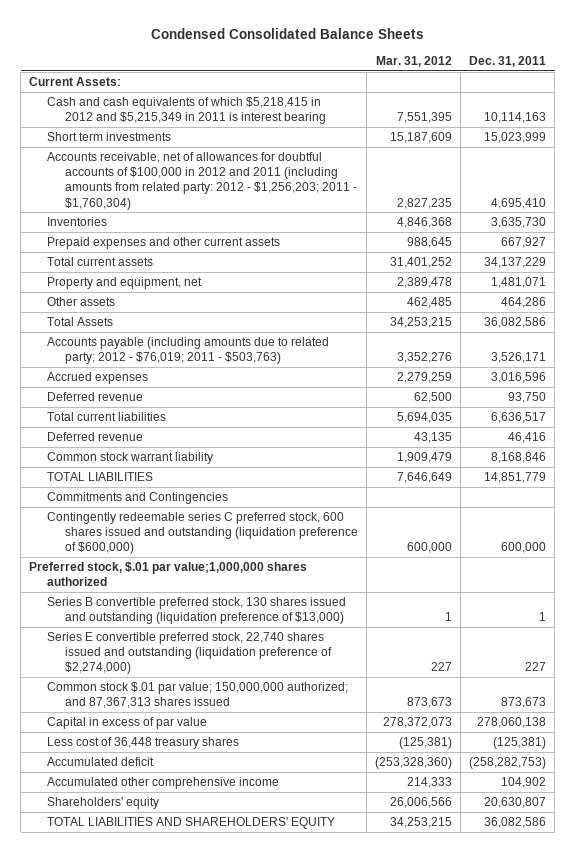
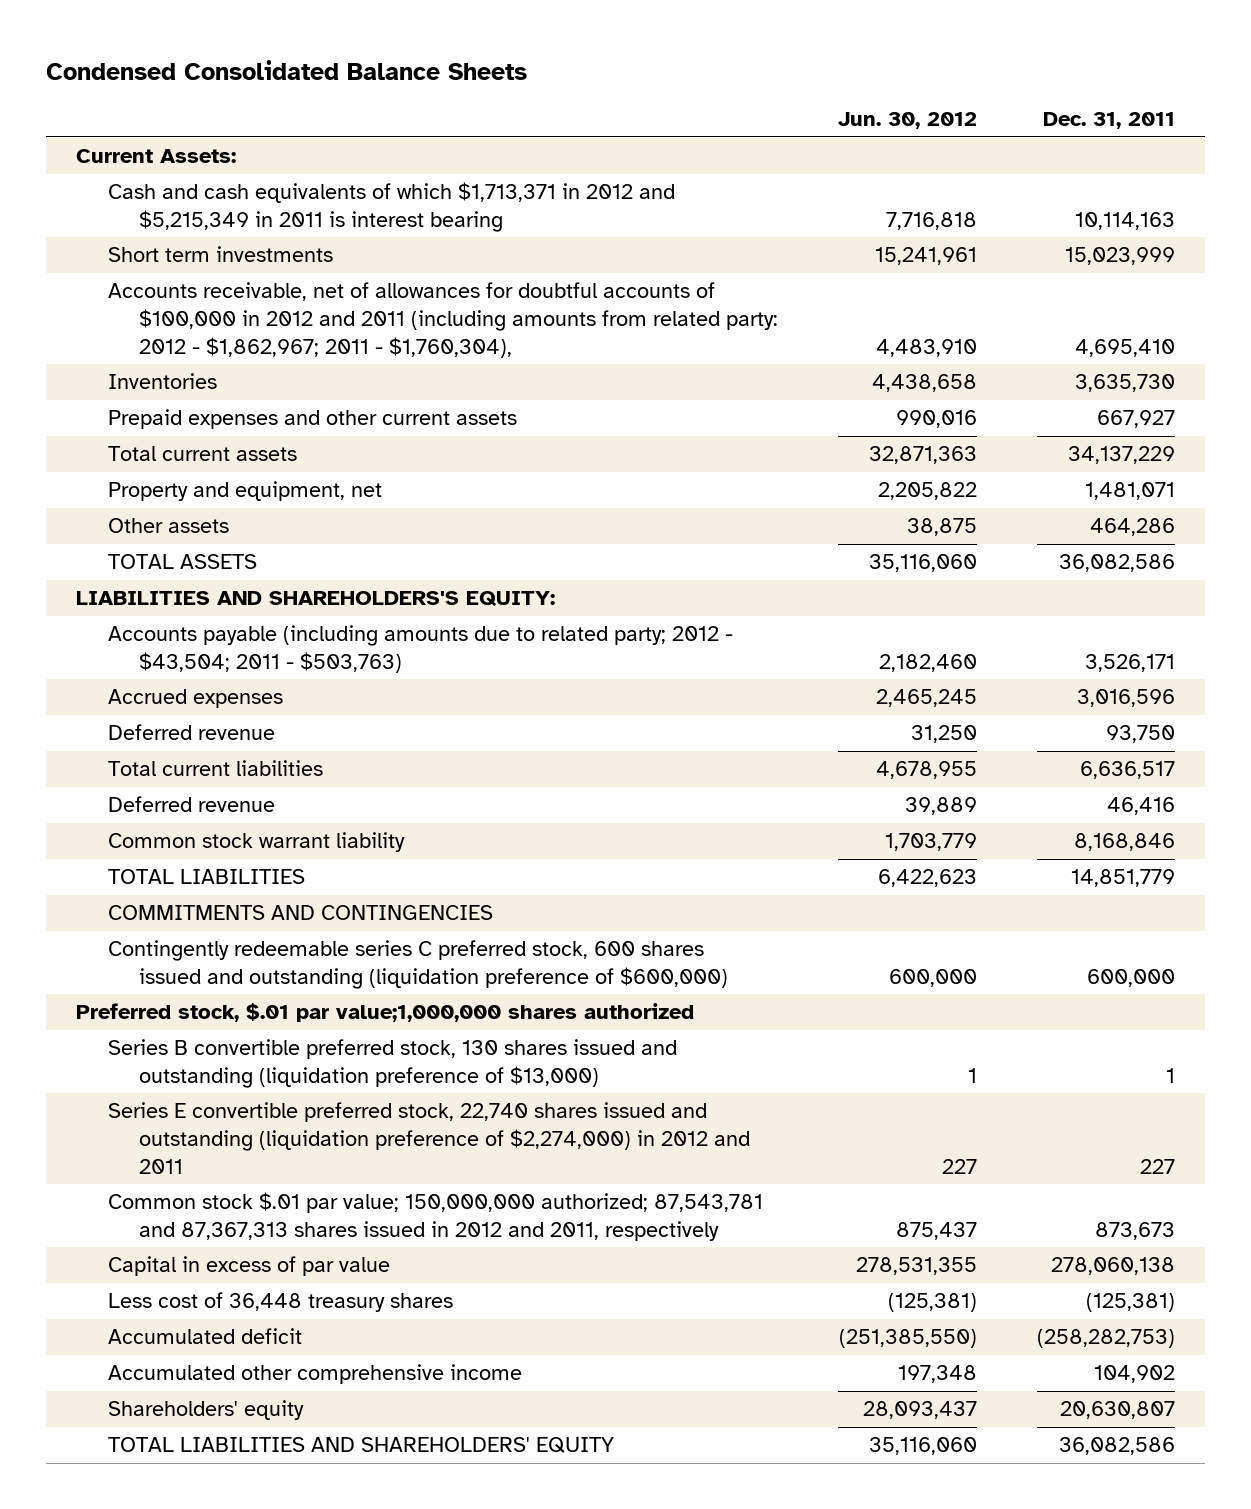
- | Mar. 31, 2012 | Dec. 31, 2011
+ | Jun. 30, 2012 | Dec. 31, 2011
- Cash and cash equivalents of which $5,218,415 in 2012 and $5,215,349 in 2011 is interest bearing | 7,551,395 | 10,114,163
+ Cash and cash equivalents of which $1,713,371 in 2012 and $5,215,349 in 2011 is interest bearing | 7,716,818 | 10,114,163
- Accounts receivable, net of allowances for doubtful accounts of $100,000 in 2012 and 2011 (including amounts from related party: 2012 - $1,256,203; 2011 - $1,760,304) | 2,827,235 | 4,695,410
+ Accounts receivable, net of allowances for doubtful accounts of $100,000 in 2012 and 2011 (including amounts from related party: 2012 - $1,862,967; 2011 - $1,760,304), | 4,483,910 | 4,695,410
- Total Assets | 34,253,215 | 36,082,586
- Accounts payable (including amounts due to related party; 2012 - $76,019; 2011 - $503,763) | 3,352,276 | 3,526,171
+ TOTAL ASSETS | 35,116,060 | 36,082,586
+ LIABILITIES AND SHAREHOLDERS'S EQUITY:
+ Accounts payable (including amounts due to related party; 2012 - $43,504; 2011 - $503,763) | 2,182,460 | 3,526,171
- Commitments and Contingencies
+ COMMITMENTS AND CONTINGENCIES
- Series E convertible preferred stock, 22,740 shares issued and outstanding (liquidation preference of $2,274,000) | 227 | 227
- Common stock $.01 par value; 150,000,000 authorized; and 87,367,313 shares issued | 873,673 | 873,673
+ Series E convertible preferred stock, 22,740 shares issued and outstanding (liquidation preference of $2,274,000) in 2012 and 2011 | 227 | 227
+ Common stock $.01 par value; 150,000,000 authorized; 87,543,781 and 87,367,313 shares issued in 2012 and 2011, respectively | 875,437 | 873,673

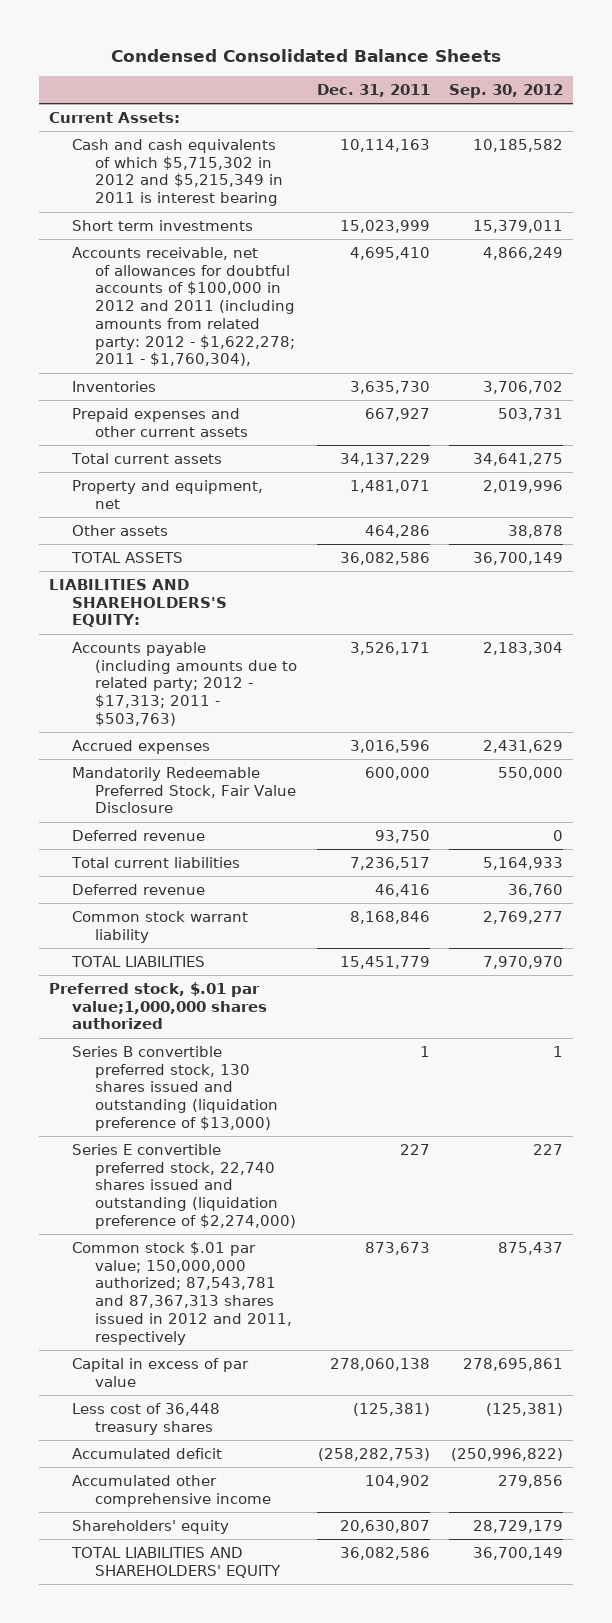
- | Jun. 30, 2012 | Dec. 31, 2011
+ | Dec. 31, 2011 | Sep. 30, 2012
- Cash and cash equivalents of which $1,713,371 in 2012 and $5,215,349 in 2011 is interest bearing | 7,716,818 | 10,114,163
+ Cash and cash equivalents of which $5,715,302 in 2012 and $5,215,349 in 2011 is interest bearing | 10,114,163 | 10,185,582
- Accounts receivable, net of allowances for doubtful accounts of $100,000 in 2012 and 2011 (including amounts from related party: 2012 - $1,862,967; 2011 - $1,760,304), | 4,483,910 | 4,695,410
+ Accounts receivable, net of allowances for doubtful accounts of $100,000 in 2012 and 2011 (including amounts from related party: 2012 - $1,622,278; 2011 - $1,760,304), | 4,695,410 | 4,866,249
- Accounts payable (including amounts due to related party; 2012 - $43,504; 2011 - $503,763) | 2,182,460 | 3,526,171
+ Accounts payable (including amounts due to related party; 2012 - $17,313; 2011 - $503,763) | 3,526,171 | 2,183,304
+ Mandatorily Redeemable Preferred Stock, Fair Value Disclosure | 600,000 | 550,000
- Total current liabilities | 4,678,955 | 6,636,517
+ Total current liabilities | 7,236,517 | 5,164,933
- TOTAL LIABILITIES | 6,422,623 | 14,851,779
- COMMITMENTS AND CONTINGENCIES
- Contingently redeemable series C preferred stock, 600 shares issued and outstanding (liquidation preference of $600,000) | 600,000 | 600,000
+ TOTAL LIABILITIES | 15,451,779 | 7,970,970
- Series E convertible preferred stock, 22,740 shares issued and outstanding (liquidation preference of $2,274,000) in 2012 and 2011 | 227 | 227
+ Series E convertible preferred stock, 22,740 shares issued and outstanding (liquidation preference of $2,274,000) | 227 | 227

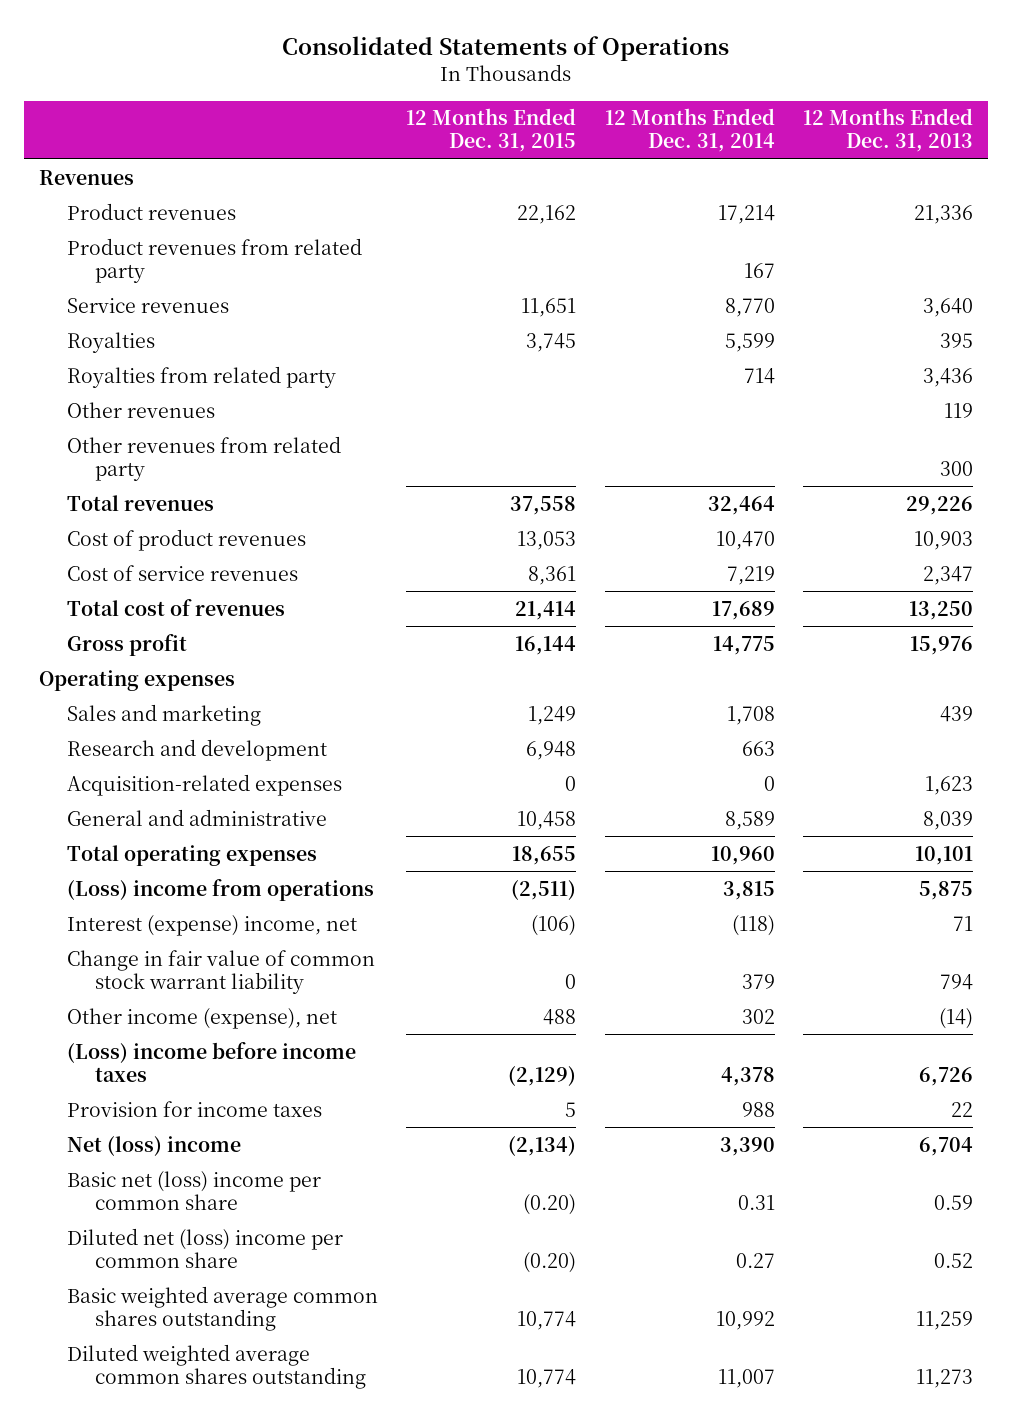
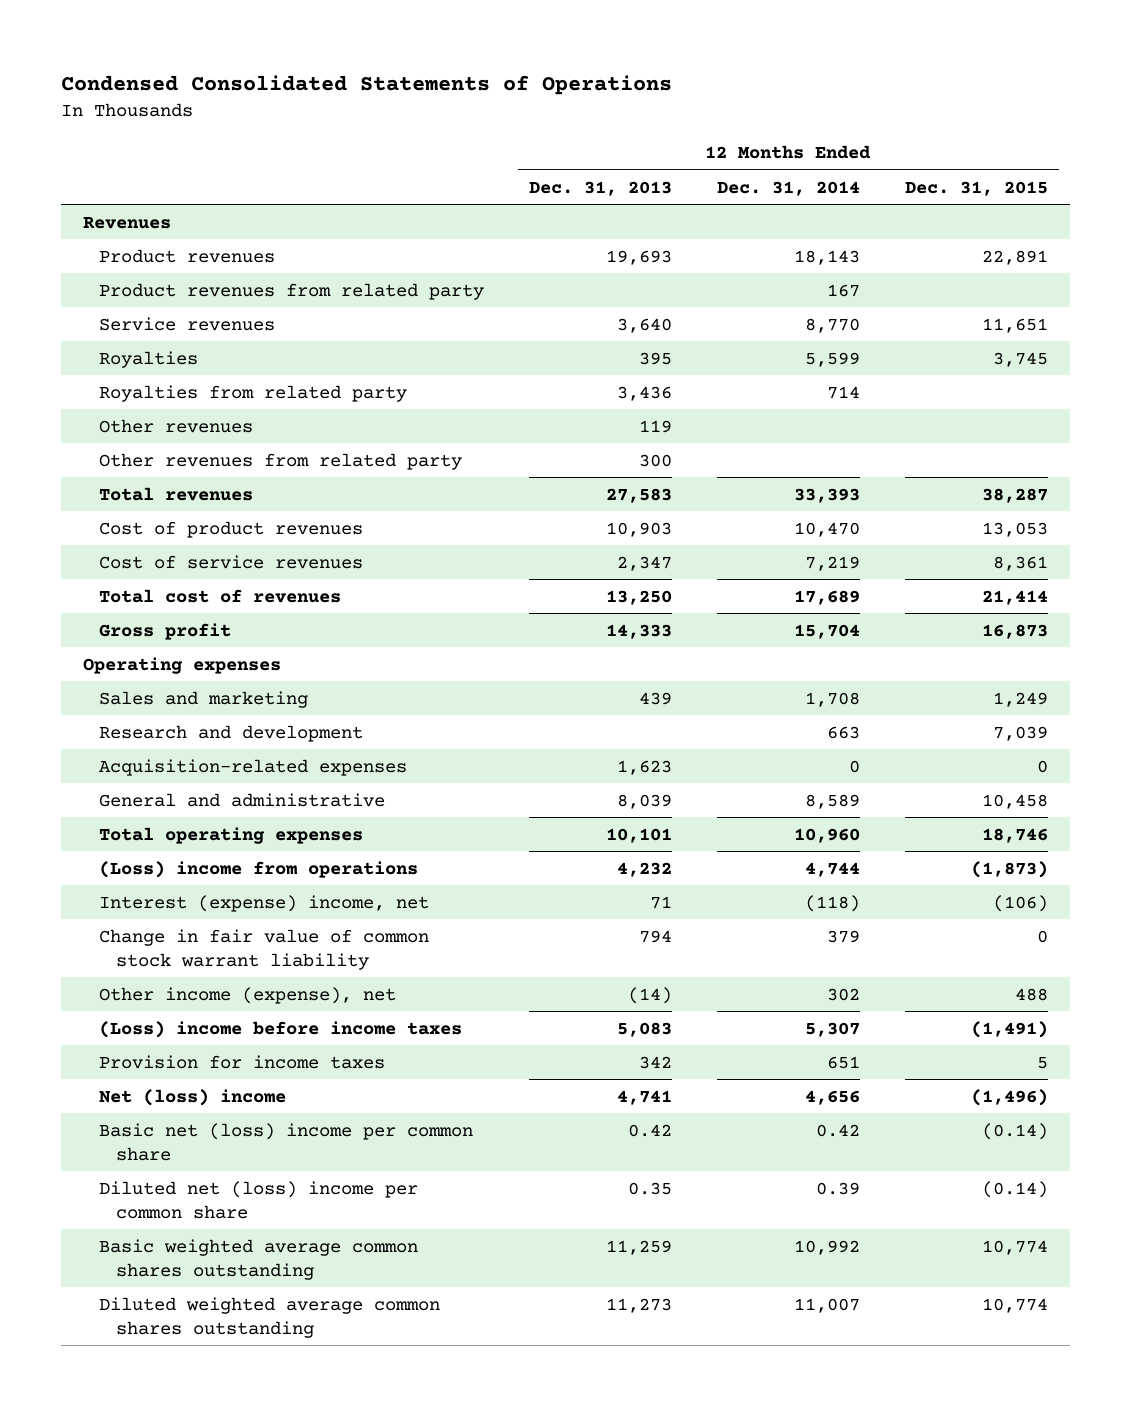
- Consolidated Statements of Operations
+ Condensed Consolidated Statements of Operations
- | 12 Months Ended Dec. 31, 2015 | 12 Months Ended Dec. 31, 2014 | 12 Months Ended Dec. 31, 2013
+ | 12 Months Ended Dec. 31, 2013 | 12 Months Ended Dec. 31, 2014 | 12 Months Ended Dec. 31, 2015
- Product revenues | 22,162 | 17,214 | 21,336
+ Product revenues | 19,693 | 18,143 | 22,891
- Total revenues | 37,558 | 32,464 | 29,226
+ Total revenues | 27,583 | 33,393 | 38,287
- Gross profit | 16,144 | 14,775 | 15,976
+ Gross profit | 14,333 | 15,704 | 16,873
- Research and development | 6,948 | 663 |
+ Research and development | | 663 | 7,039
- Total operating expenses | 18,655 | 10,960 | 10,101
- (Loss) income from operations | (2,511) | 3,815 | 5,875
+ Total operating expenses | 10,101 | 10,960 | 18,746
+ (Loss) income from operations | 4,232 | 4,744 | (1,873)
- (Loss) income before income taxes | (2,129) | 4,378 | 6,726
- Provision for income taxes | 5 | 988 | 22
- Net (loss) income | (2,134) | 3,390 | 6,704
- Basic net (loss) income per common share | (0.20) | 0.31 | 0.59
- Diluted net (loss) income per common share | (0.20) | 0.27 | 0.52
+ (Loss) income before income taxes | 5,083 | 5,307 | (1,491)
+ Provision for income taxes | 342 | 651 | 5
+ Net (loss) income | 4,741 | 4,656 | (1,496)
+ Basic net (loss) income per common share | 0.42 | 0.42 | (0.14)
+ Diluted net (loss) income per common share | 0.35 | 0.39 | (0.14)

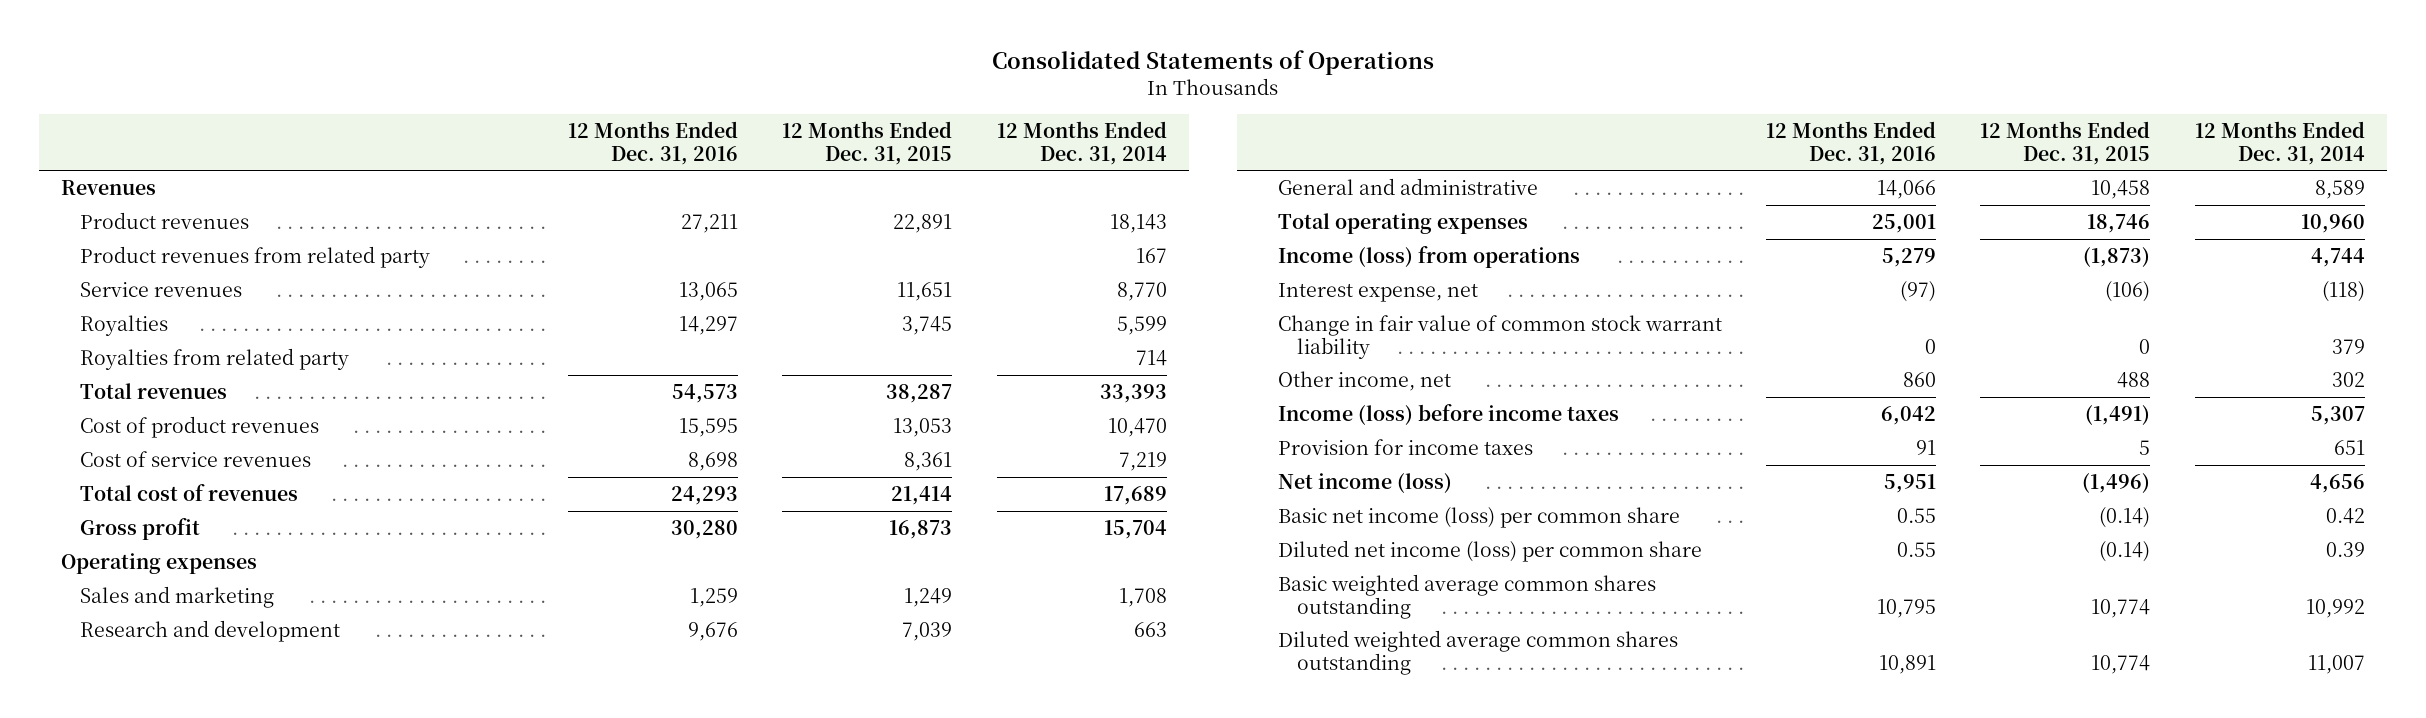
- Condensed Consolidated Statements of Operations
+ Consolidated Statements of Operations
- | 12 Months Ended Dec. 31, 2013 | 12 Months Ended Dec. 31, 2014 | 12 Months Ended Dec. 31, 2015
+ | 12 Months Ended Dec. 31, 2016 | 12 Months Ended Dec. 31, 2015 | 12 Months Ended Dec. 31, 2014
- Other revenues | 119 | |
- Other revenues from related party | 300 | |
- Acquisition-related expenses | 1,623 | 0 | 0
- (Loss) income from operations | 4,232 | 4,744 | (1,873)
- Interest (expense) income, net | 71 | (118) | (106)
+ Income (loss) from operations | 5,279 | (1,873) | 4,744
+ Interest expense, net | (97) | (106) | (118)
- Other income (expense), net | (14) | 302 | 488
- (Loss) income before income taxes | 5,083 | 5,307 | (1,491)
+ Other income, net | 860 | 488 | 302
+ Income (loss) before income taxes | 6,042 | (1,491) | 5,307
- Net (loss) income | 4,741 | 4,656 | (1,496)
- Basic net (loss) income per common share | 0.42 | 0.42 | (0.14)
- Diluted net (loss) income per common share | 0.35 | 0.39 | (0.14)
+ Net income (loss) | 5,951 | (1,496) | 4,656
+ Basic net income (loss) per common share | 0.55 | (0.14) | 0.42
+ Diluted net income (loss) per common share | 0.55 | (0.14) | 0.39

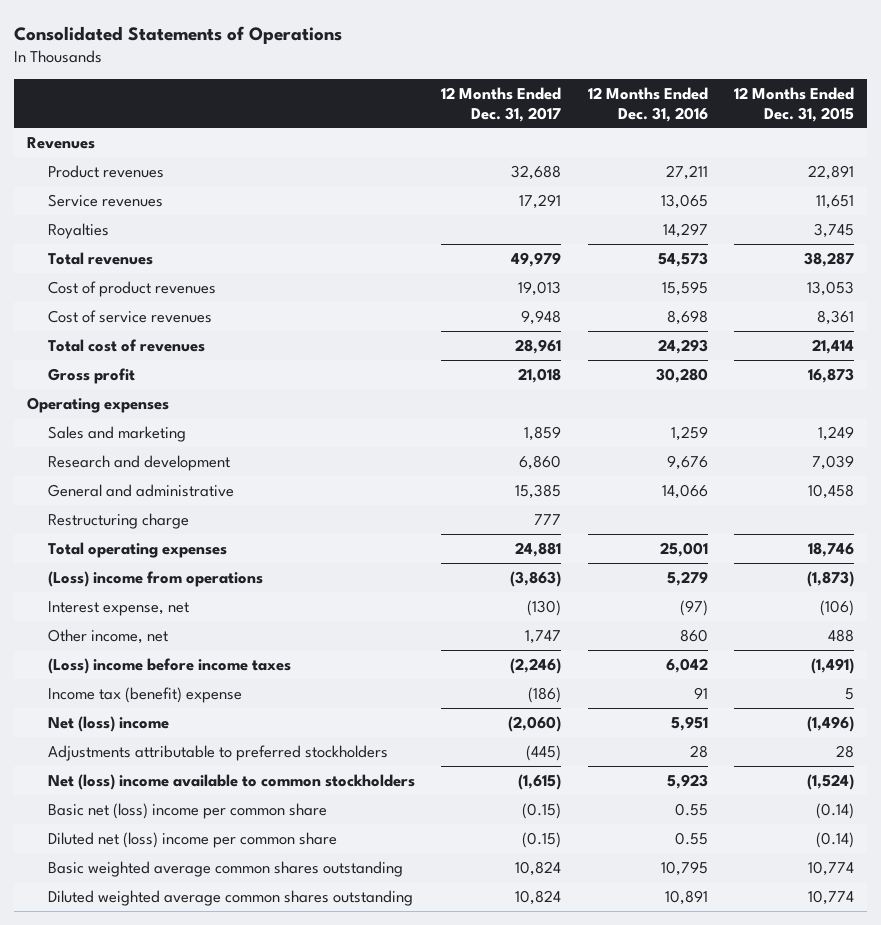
- | 12 Months Ended Dec. 31, 2016 | 12 Months Ended Dec. 31, 2015 | 12 Months Ended Dec. 31, 2014
+ | 12 Months Ended Dec. 31, 2017 | 12 Months Ended Dec. 31, 2016 | 12 Months Ended Dec. 31, 2015
- Product revenues from related party | | | 167
- Royalties from related party | | | 714
+ Restructuring charge | 777 | |
- Income (loss) from operations | 5,279 | (1,873) | 4,744
+ (Loss) income from operations | (3,863) | 5,279 | (1,873)
- Change in fair value of common stock warrant liability | 0 | 0 | 379
- Income (loss) before income taxes | 6,042 | (1,491) | 5,307
- Provision for income taxes | 91 | 5 | 651
- Net income (loss) | 5,951 | (1,496) | 4,656
- Basic net income (loss) per common share | 0.55 | (0.14) | 0.42
- Diluted net income (loss) per common share | 0.55 | (0.14) | 0.39
+ (Loss) income before income taxes | (2,246) | 6,042 | (1,491)
+ Income tax (benefit) expense | (186) | 91 | 5
+ Net (loss) income | (2,060) | 5,951 | (1,496)
+ Adjustments attributable to preferred stockholders | (445) | 28 | 28
+ Net (loss) income available to common stockholders | (1,615) | 5,923 | (1,524)
+ Basic net (loss) income per common share | (0.15) | 0.55 | (0.14)
+ Diluted net (loss) income per common share | (0.15) | 0.55 | (0.14)

